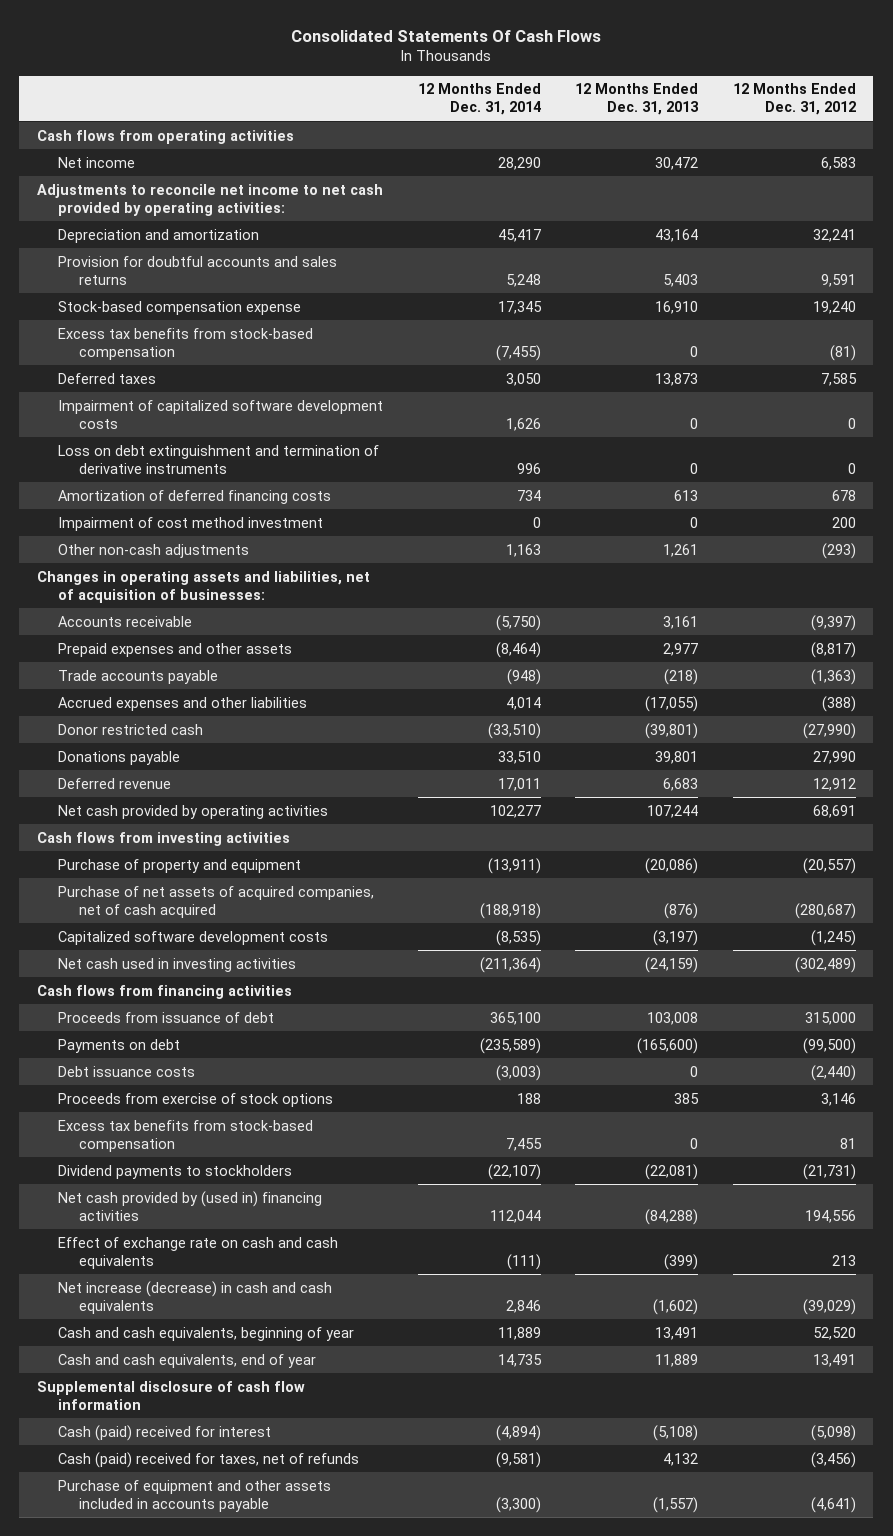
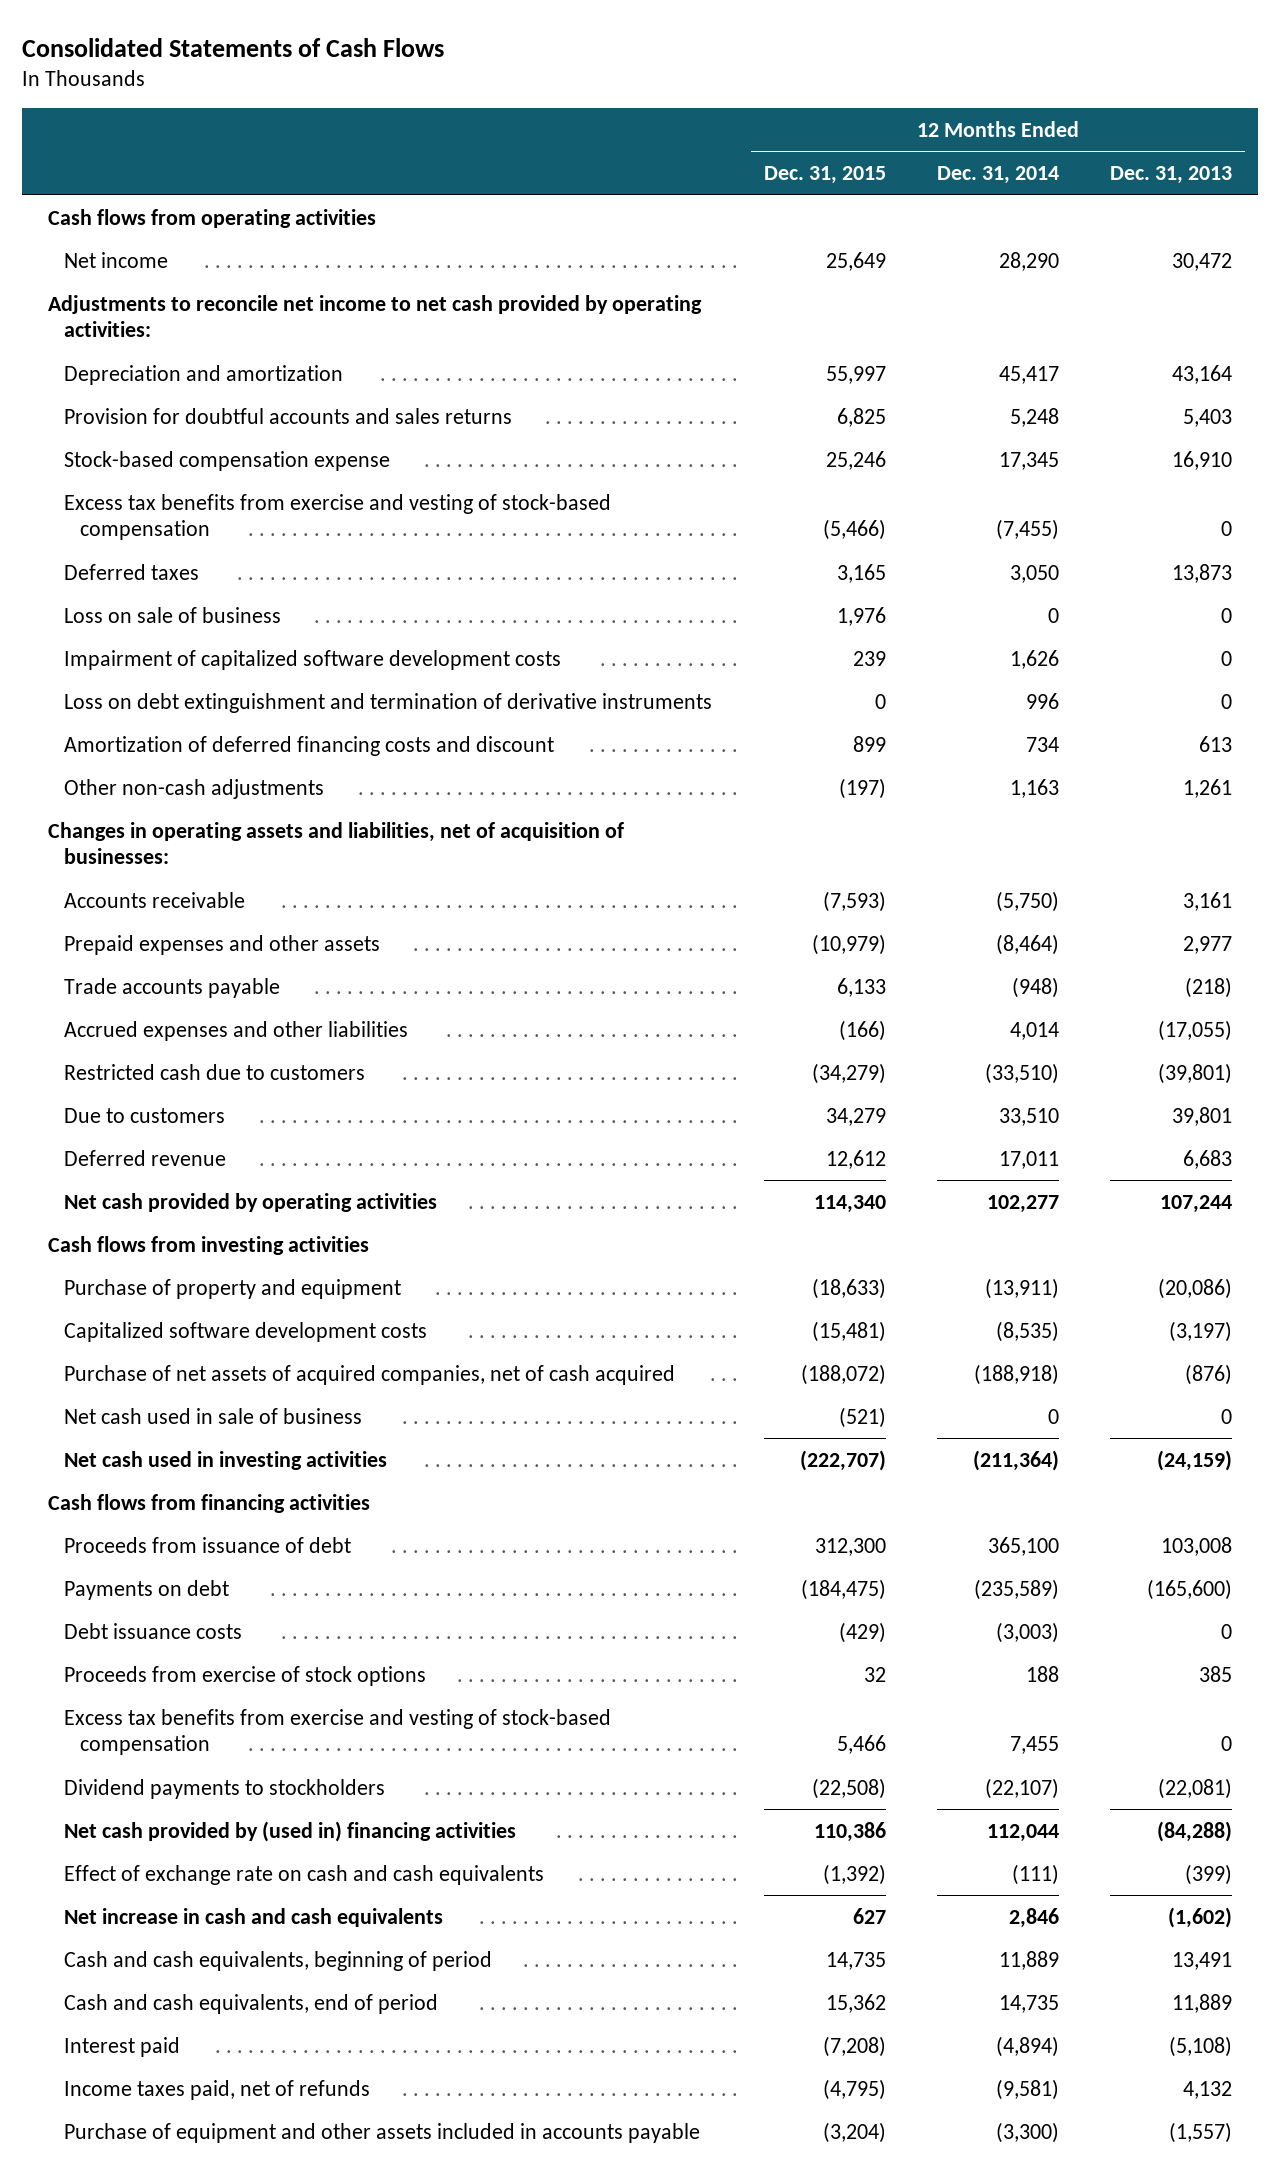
- Consolidated Statements Of Cash Flows
+ Consolidated Statements of Cash Flows
- | 12 Months Ended Dec. 31, 2014 | 12 Months Ended Dec. 31, 2013 | 12 Months Ended Dec. 31, 2012
+ | 12 Months Ended Dec. 31, 2015 | 12 Months Ended Dec. 31, 2014 | 12 Months Ended Dec. 31, 2013
- Excess tax benefits from stock-based compensation | (7,455) | 0 | (81)
+ Excess tax benefits from exercise and vesting of stock-based compensation | (5,466) | (7,455) | 0
+ Loss on sale of business | 1,976 | 0 | 0
- Amortization of deferred financing costs | 734 | 613 | 678
- Impairment of cost method investment | 0 | 0 | 200
+ Amortization of deferred financing costs and discount | 899 | 734 | 613
- Donor restricted cash | (33,510) | (39,801) | (27,990)
- Donations payable | 33,510 | 39,801 | 27,990
+ Restricted cash due to customers | (34,279) | (33,510) | (39,801)
+ Due to customers | 34,279 | 33,510 | 39,801
moved down: Purchase of net assets of acquired companies, net of cash acquired | (188,072) | (188,918) | (876)
+ Net cash used in sale of business | (521) | 0 | 0
- Excess tax benefits from stock-based compensation | 7,455 | 0 | 81
+ Excess tax benefits from exercise and vesting of stock-based compensation | 5,466 | 7,455 | 0
- Net increase (decrease) in cash and cash equivalents | 2,846 | (1,602) | (39,029)
- Cash and cash equivalents, beginning of year | 11,889 | 13,491 | 52,520
- Cash and cash equivalents, end of year | 14,735 | 11,889 | 13,491
- Supplemental disclosure of cash flow information
- Cash (paid) received for interest | (4,894) | (5,108) | (5,098)
- Cash (paid) received for taxes, net of refunds | (9,581) | 4,132 | (3,456)
+ Net increase in cash and cash equivalents | 627 | 2,846 | (1,602)
+ Cash and cash equivalents, beginning of period | 14,735 | 11,889 | 13,491
+ Cash and cash equivalents, end of period | 15,362 | 14,735 | 11,889
+ Interest paid | (7,208) | (4,894) | (5,108)
+ Income taxes paid, net of refunds | (4,795) | (9,581) | 4,132

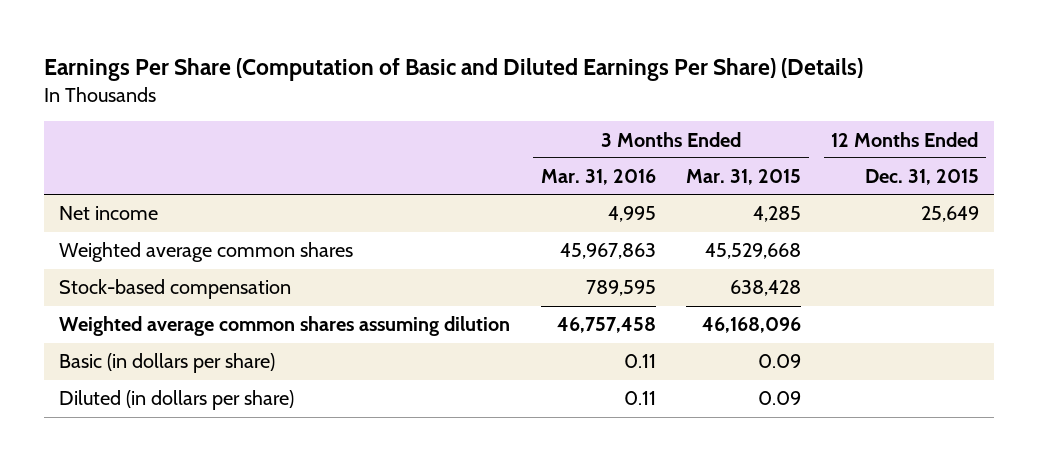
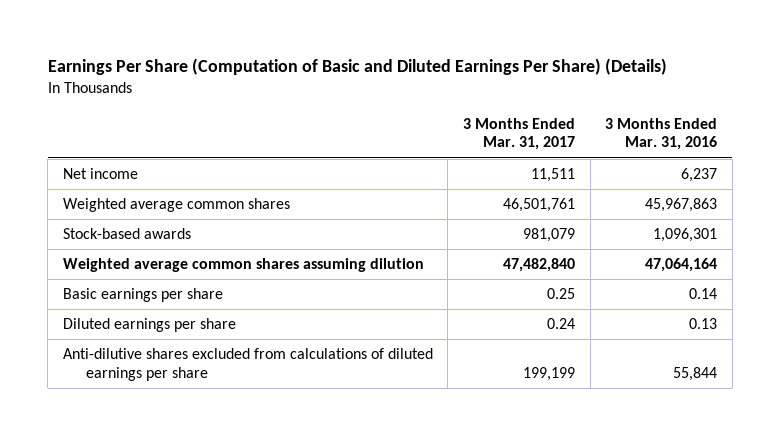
- | 3 Months Ended Mar. 31, 2016 | 3 Months Ended Mar. 31, 2015 | 12 Months Ended Dec. 31, 2015
+ | 3 Months Ended Mar. 31, 2017 | 3 Months Ended Mar. 31, 2016
- Net income | 4,995 | 4,285 | 25,649
+ Net income | 11,511 | 6,237
- Stock-based compensation | 789,595 | 638,428 |
- Weighted average common shares assuming dilution | 46,757,458 | 46,168,096 |
- Basic (in dollars per share) | 0.11 | 0.09 |
- Diluted (in dollars per share) | 0.11 | 0.09 |
+ Stock-based awards | 981,079 | 1,096,301
+ Weighted average common shares assuming dilution | 47,482,840 | 47,064,164
+ Basic earnings per share | 0.25 | 0.14
+ Diluted earnings per share | 0.24 | 0.13
+ Anti-dilutive shares excluded from calculations of diluted earnings per share | 199,199 | 55,844

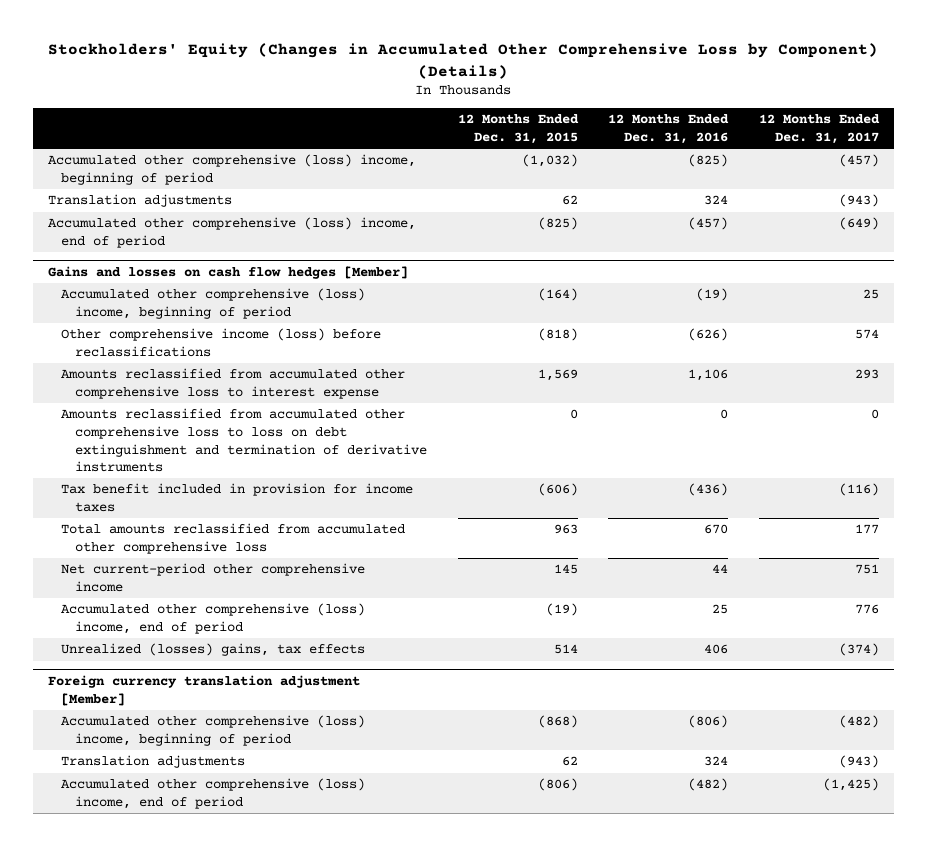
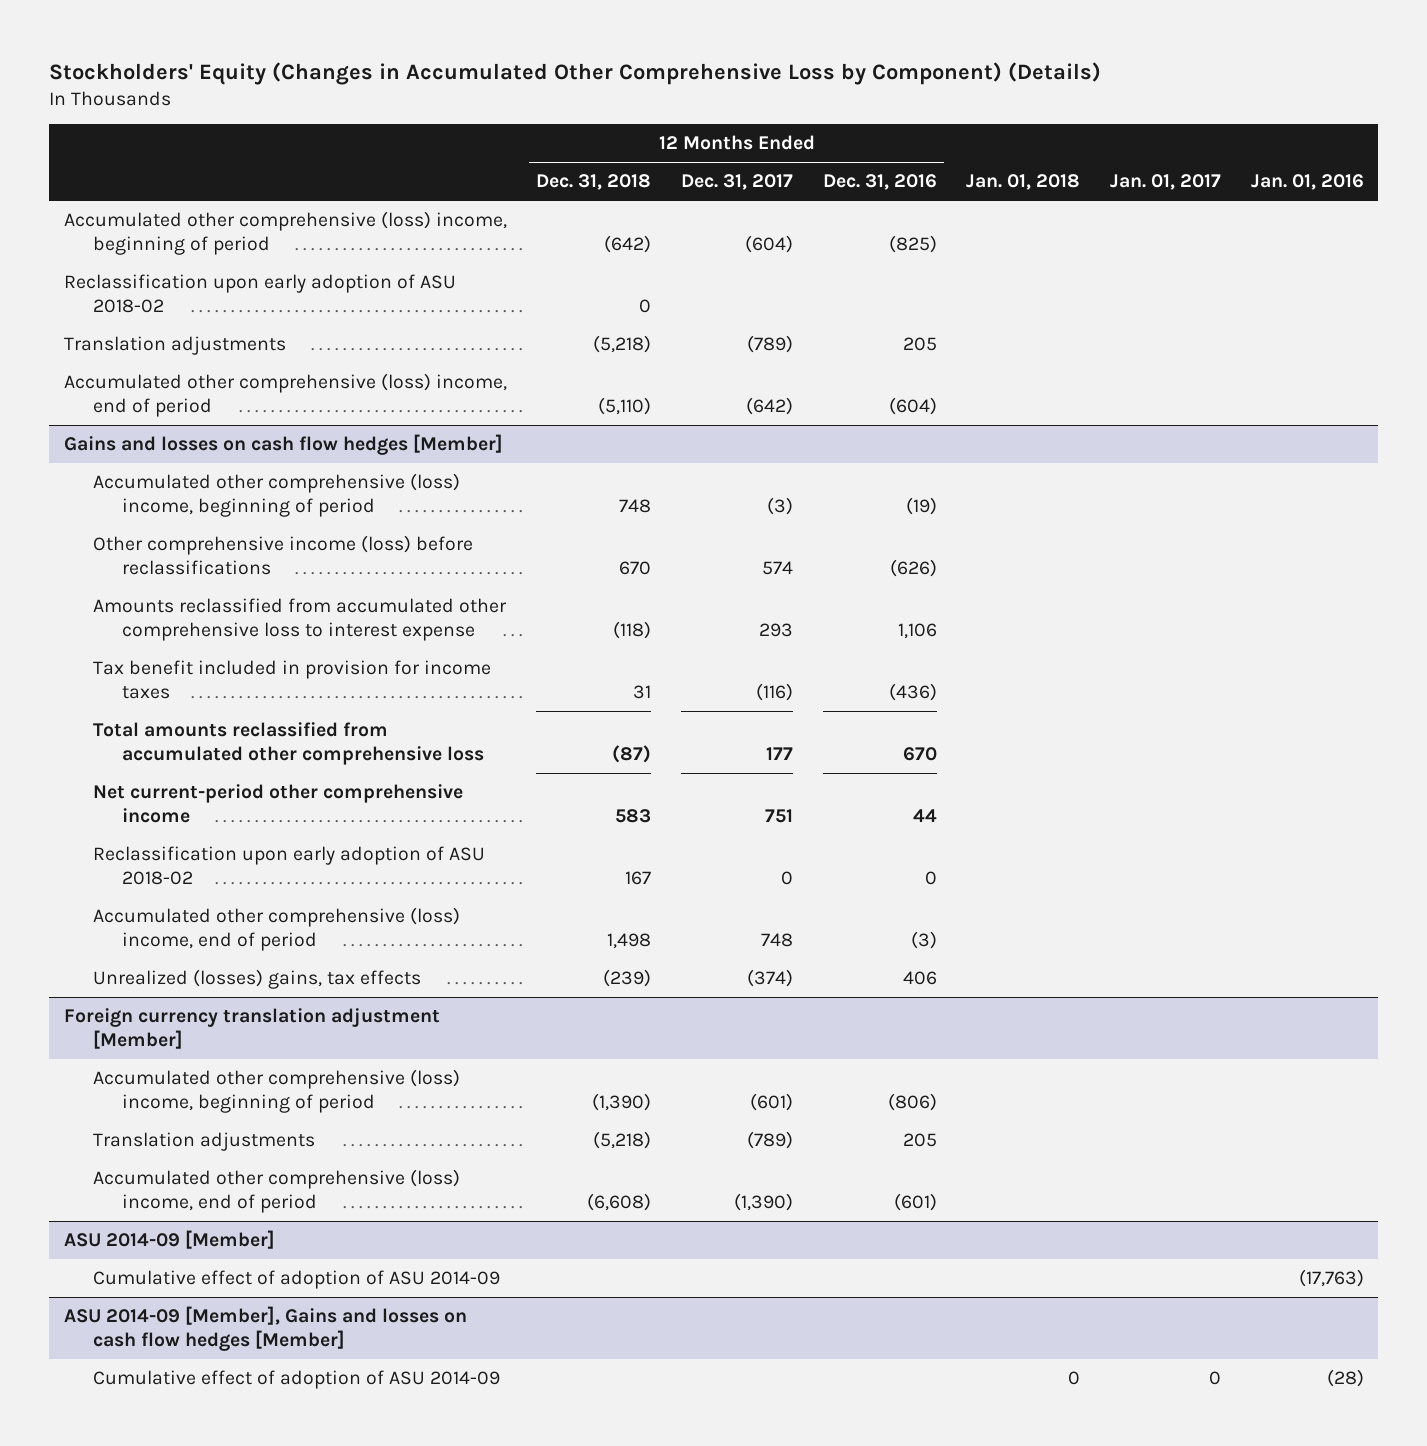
- | 12 Months Ended Dec. 31, 2015 | 12 Months Ended Dec. 31, 2016 | 12 Months Ended Dec. 31, 2017
+ | 12 Months Ended Dec. 31, 2018 | 12 Months Ended Dec. 31, 2017 | 12 Months Ended Dec. 31, 2016 | Jan. 01, 2018 | Jan. 01, 2017 | Jan. 01, 2016
- Accumulated other comprehensive (loss) income, beginning of period | (1,032) | (825) | (457)
- Translation adjustments | 62 | 324 | (943)
- Accumulated other comprehensive (loss) income, end of period | (825) | (457) | (649)
+ Accumulated other comprehensive (loss) income, beginning of period | (642) | (604) | (825) | | |
+ Reclassification upon early adoption of ASU 2018-02 | 0 | | | | |
+ Translation adjustments | (5,218) | (789) | 205 | | |
+ Accumulated other comprehensive (loss) income, end of period | (5,110) | (642) | (604) | | |
@ Gains and losses on cash flow hedges [Member]
- Accumulated other comprehensive (loss) income, beginning of period | (164) | (19) | 25
+ Accumulated other comprehensive (loss) income, beginning of period | 748 | (3) | (19) | | |
- Amounts reclassified from accumulated other comprehensive loss to loss on debt extinguishment and termination of derivative instruments | 0 | 0 | 0
- Accumulated other comprehensive (loss) income, end of period | (19) | 25 | 776
+ Reclassification upon early adoption of ASU 2018-02 | 167 | 0 | 0 | | |
+ Accumulated other comprehensive (loss) income, end of period | 1,498 | 748 | (3) | | |
@ Foreign currency translation adjustment [Member]
- Accumulated other comprehensive (loss) income, beginning of period | (868) | (806) | (482)
- Translation adjustments | 62 | 324 | (943)
- Accumulated other comprehensive (loss) income, end of period | (806) | (482) | (1,425)
+ Accumulated other comprehensive (loss) income, beginning of period | (1,390) | (601) | (806) | | |
+ Translation adjustments | (5,218) | (789) | 205 | | |
+ Accumulated other comprehensive (loss) income, end of period | (6,608) | (1,390) | (601) | | |
+ ASU 2014-09 [Member]
+ Cumulative effect of adoption of ASU 2014-09 | | | | | | (17,763)
+ ASU 2014-09 [Member], Gains and losses on cash flow hedges [Member]
+ Cumulative effect of adoption of ASU 2014-09 | | | | 0 | 0 | (28)

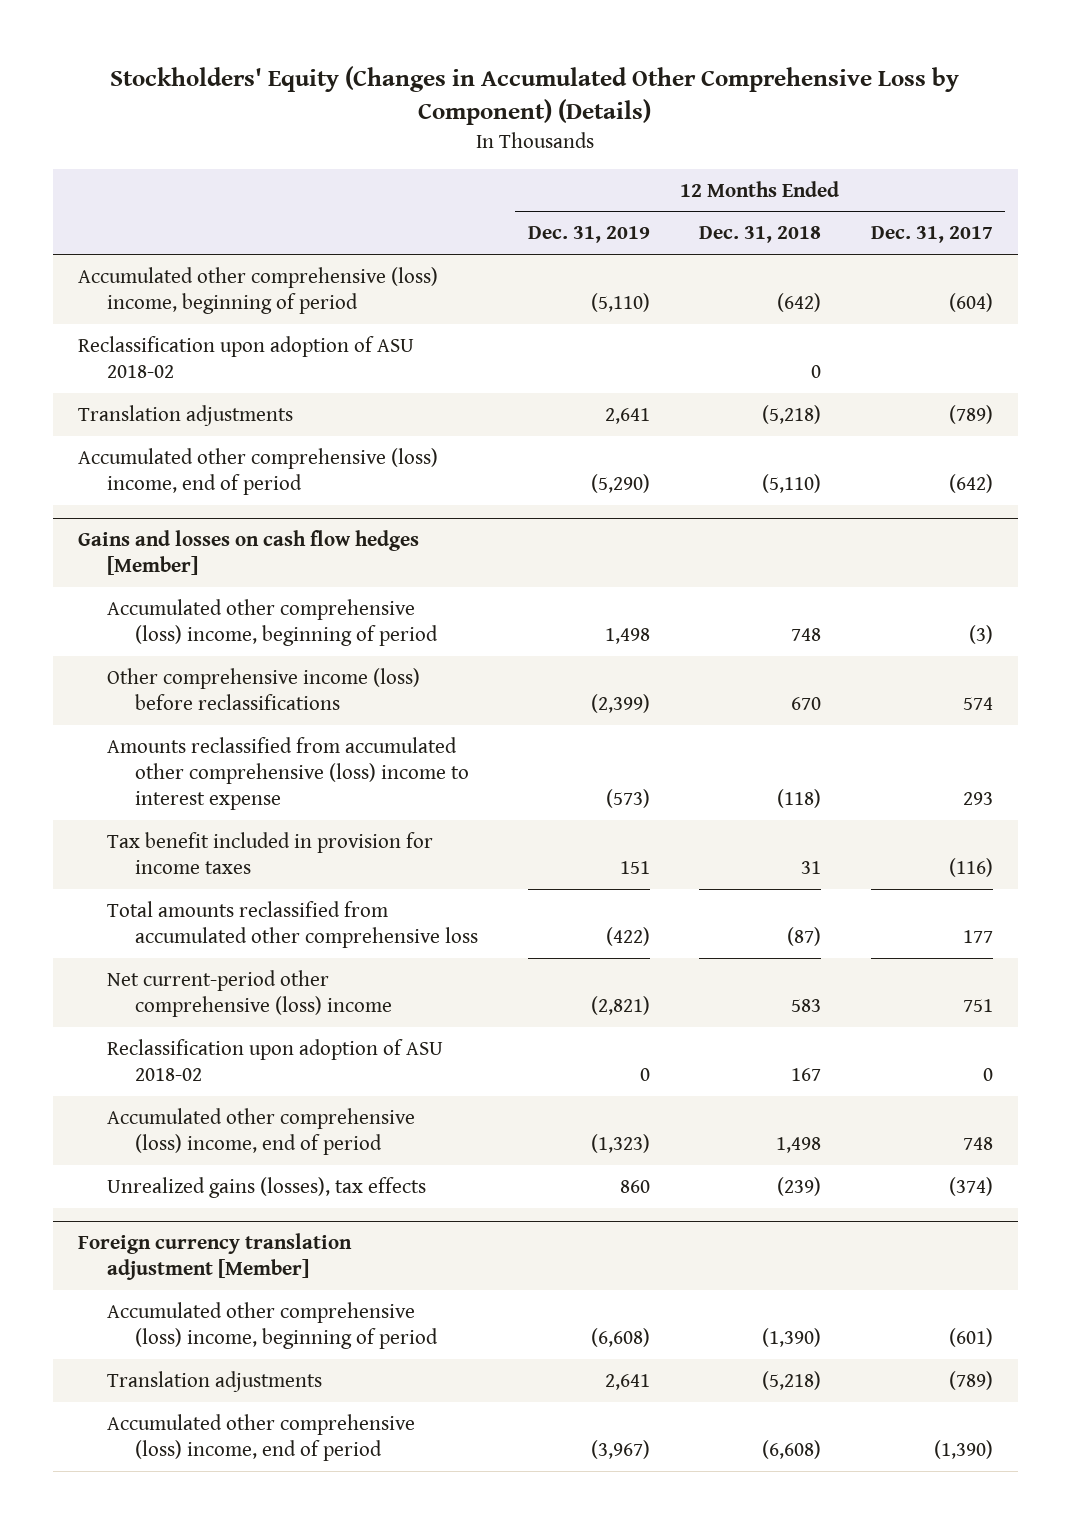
- | 12 Months Ended Dec. 31, 2018 | 12 Months Ended Dec. 31, 2017 | 12 Months Ended Dec. 31, 2016 | Jan. 01, 2018 | Jan. 01, 2017 | Jan. 01, 2016
+ | 12 Months Ended Dec. 31, 2019 | 12 Months Ended Dec. 31, 2018 | 12 Months Ended Dec. 31, 2017
- Reclassification upon early adoption of ASU 2018-02 | 0 | | | | |
+ Reclassification upon adoption of ASU 2018-02 | | 0 |
@ Gains and losses on cash flow hedges [Member]
- Amounts reclassified from accumulated other comprehensive loss to interest expense | (118) | 293 | 1,106 | | |
+ Amounts reclassified from accumulated other comprehensive (loss) income to interest expense | (573) | (118) | 293
- Net current-period other comprehensive income | 583 | 751 | 44 | | |
- Reclassification upon early adoption of ASU 2018-02 | 167 | 0 | 0 | | |
+ Net current-period other comprehensive (loss) income | (2,821) | 583 | 751
+ Reclassification upon adoption of ASU 2018-02 | 0 | 167 | 0
- Unrealized (losses) gains, tax effects | (239) | (374) | 406 | | |
+ Unrealized gains (losses), tax effects | 860 | (239) | (374)
- ASU 2014-09 [Member]
- Cumulative effect of adoption of ASU 2014-09 | | | | | | (17,763)
- ASU 2014-09 [Member], Gains and losses on cash flow hedges [Member]
- Cumulative effect of adoption of ASU 2014-09 | | | | 0 | 0 | (28)

